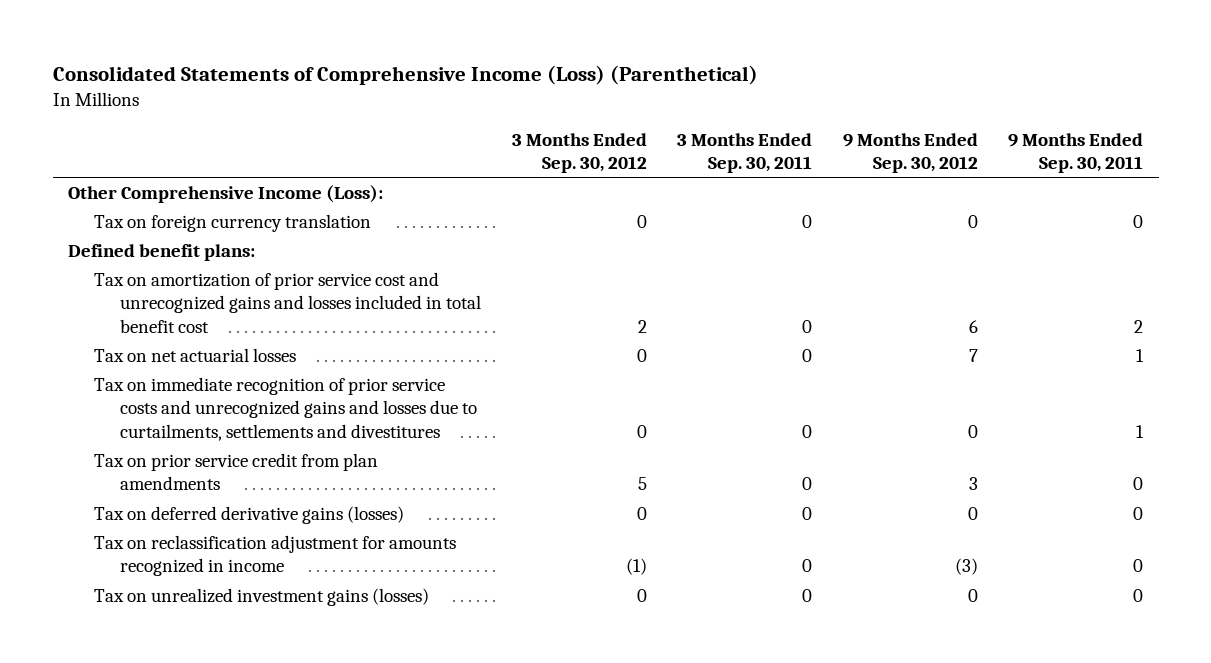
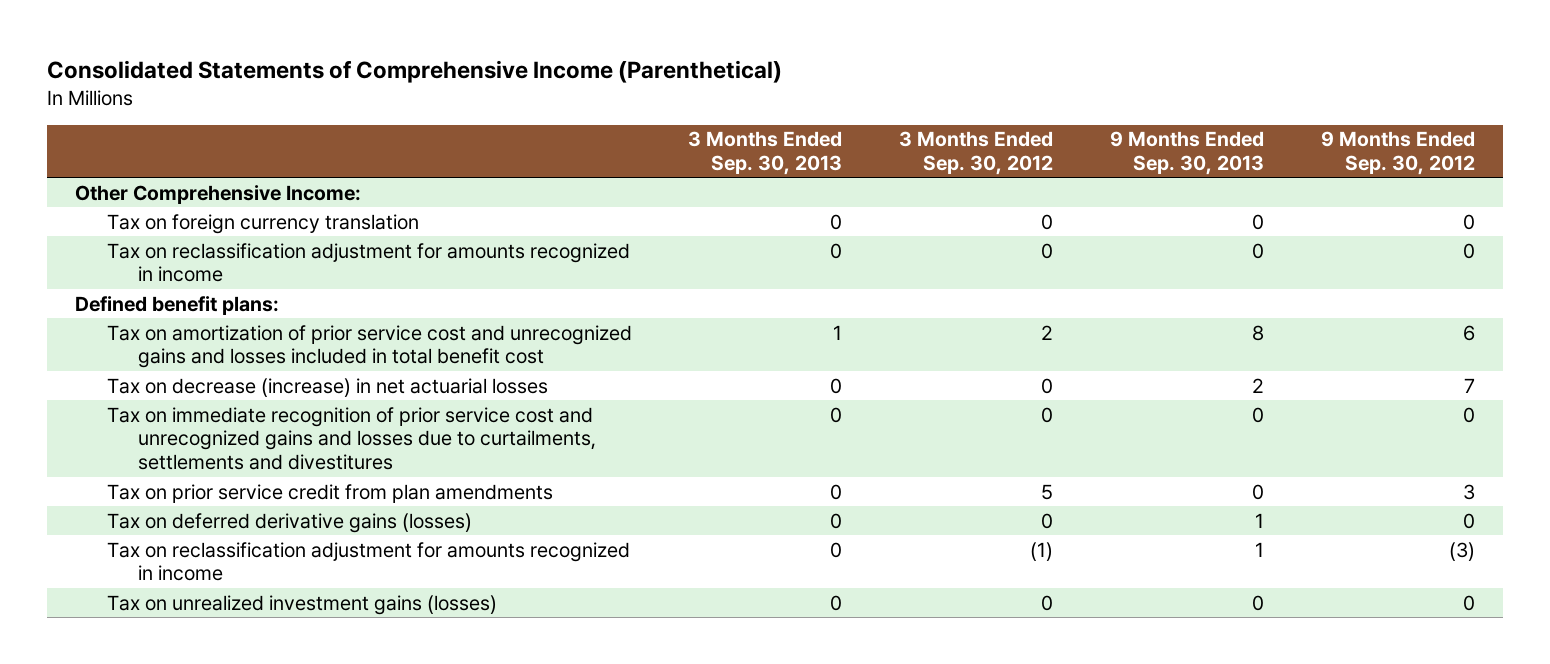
- Consolidated Statements of Comprehensive Income (Loss) (Parenthetical)
+ Consolidated Statements of Comprehensive Income (Parenthetical)
- | 3 Months Ended Sep. 30, 2012 | 3 Months Ended Sep. 30, 2011 | 9 Months Ended Sep. 30, 2012 | 9 Months Ended Sep. 30, 2011
+ | 3 Months Ended Sep. 30, 2013 | 3 Months Ended Sep. 30, 2012 | 9 Months Ended Sep. 30, 2013 | 9 Months Ended Sep. 30, 2012
- Other Comprehensive Income (Loss):
+ Other Comprehensive Income:
+ Tax on reclassification adjustment for amounts recognized in income | 0 | 0 | 0 | 0
- Tax on net actuarial losses | 0 | 0 | 7 | 1
- Tax on immediate recognition of prior service costs and unrecognized gains and losses due to curtailments, settlements and divestitures | 0 | 0 | 0 | 1
+ Tax on decrease (increase) in net actuarial losses | 0 | 0 | 2 | 7
+ Tax on immediate recognition of prior service cost and unrecognized gains and losses due to curtailments, settlements and divestitures | 0 | 0 | 0 | 0

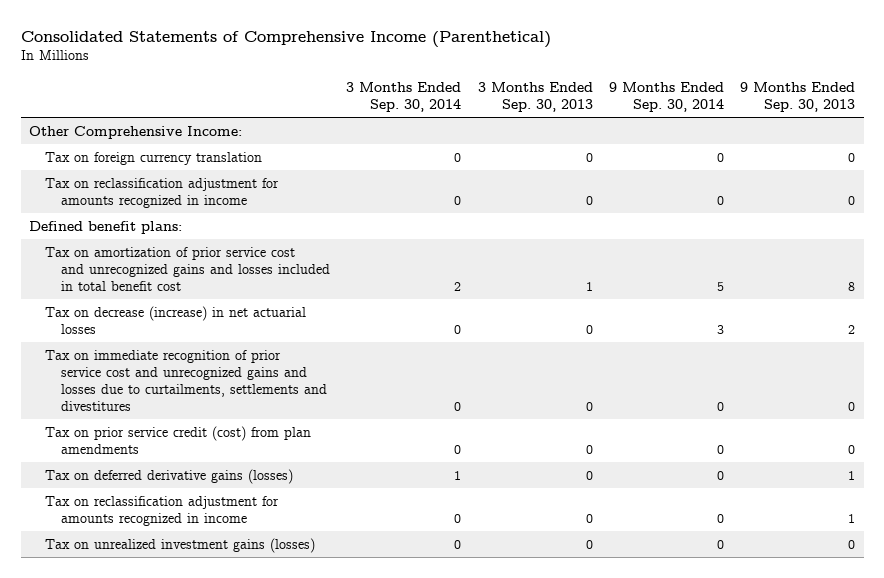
- | 3 Months Ended Sep. 30, 2013 | 3 Months Ended Sep. 30, 2012 | 9 Months Ended Sep. 30, 2013 | 9 Months Ended Sep. 30, 2012
+ | 3 Months Ended Sep. 30, 2014 | 3 Months Ended Sep. 30, 2013 | 9 Months Ended Sep. 30, 2014 | 9 Months Ended Sep. 30, 2013
- Tax on prior service credit from plan amendments | 0 | 5 | 0 | 3
+ Tax on prior service credit (cost) from plan amendments | 0 | 0 | 0 | 0

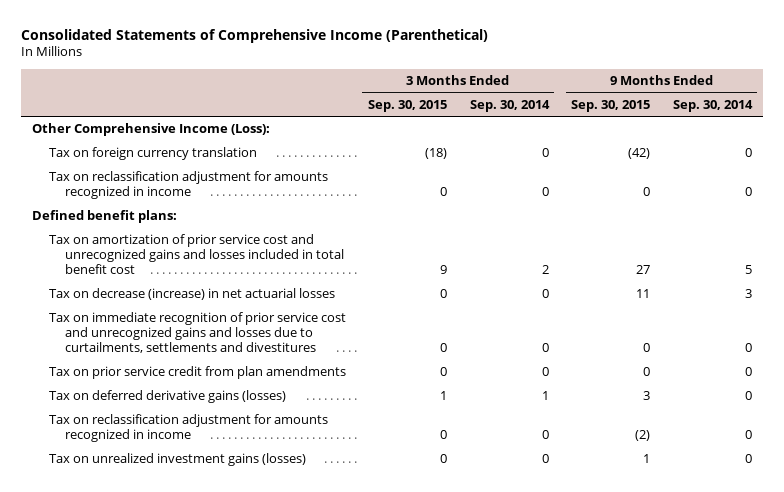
- | 3 Months Ended Sep. 30, 2014 | 3 Months Ended Sep. 30, 2013 | 9 Months Ended Sep. 30, 2014 | 9 Months Ended Sep. 30, 2013
+ | 3 Months Ended Sep. 30, 2015 | 3 Months Ended Sep. 30, 2014 | 9 Months Ended Sep. 30, 2015 | 9 Months Ended Sep. 30, 2014
- Other Comprehensive Income:
+ Other Comprehensive Income (Loss):
- Tax on prior service credit (cost) from plan amendments | 0 | 0 | 0 | 0
+ Tax on prior service credit from plan amendments | 0 | 0 | 0 | 0

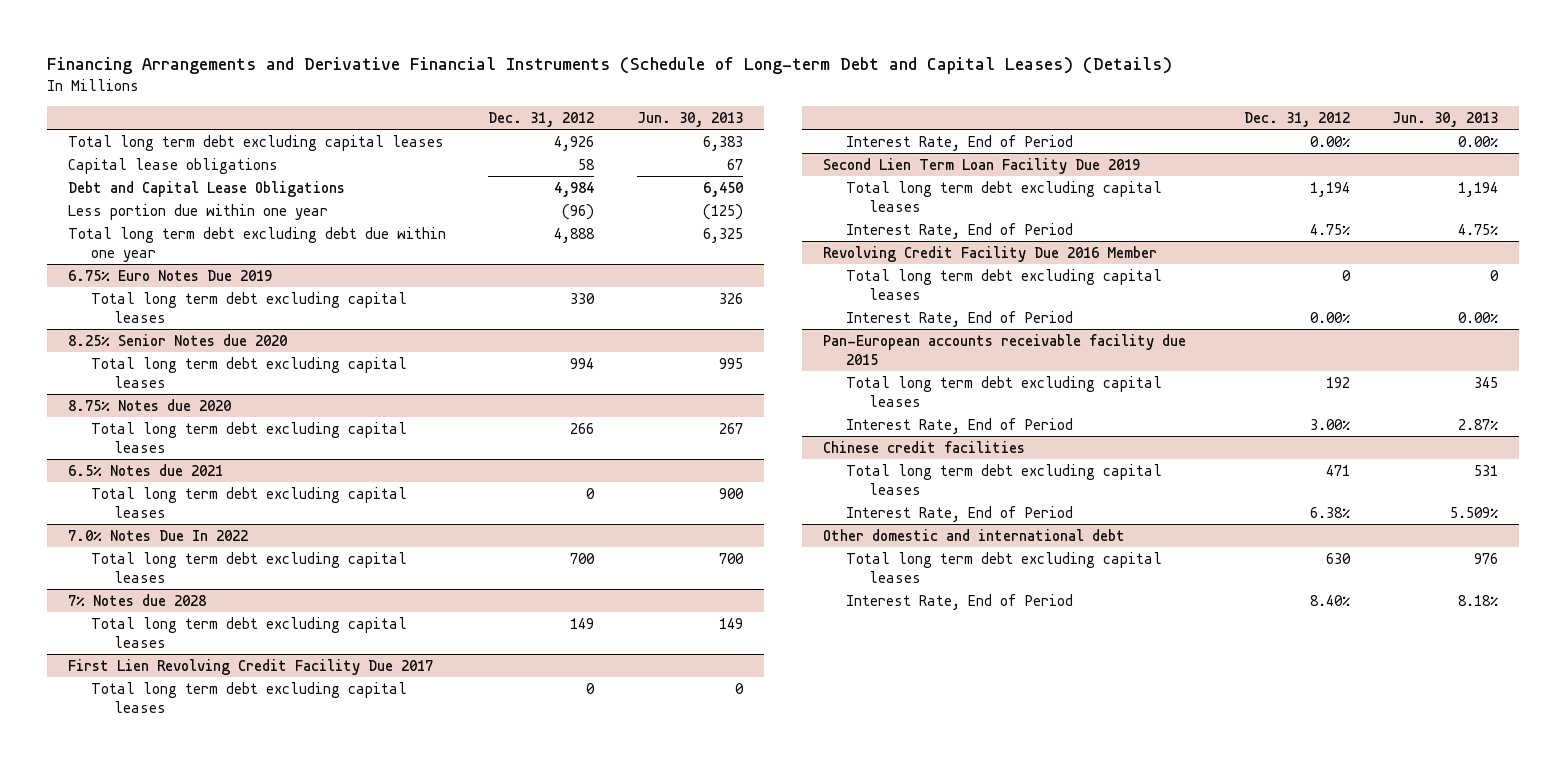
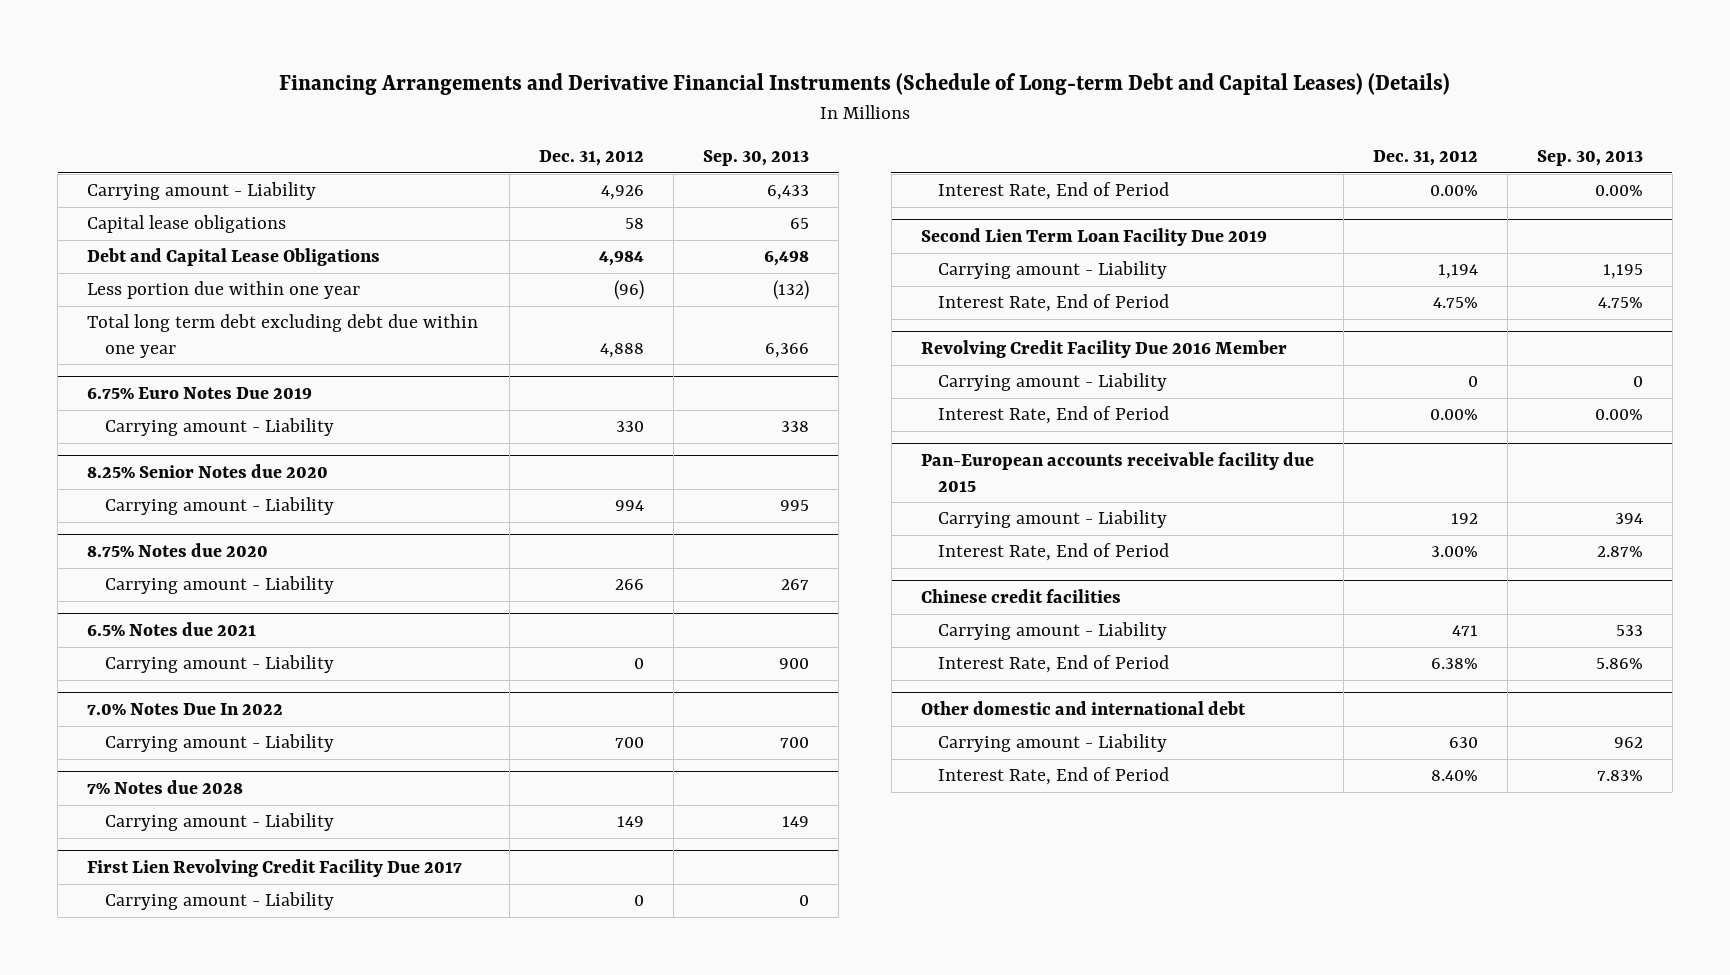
- | Dec. 31, 2012 | Jun. 30, 2013
+ | Dec. 31, 2012 | Sep. 30, 2013
- Total long term debt excluding capital leases | 4,926 | 6,383
+ Carrying amount - Liability | 4,926 | 6,433
@ 6.75% Euro Notes Due 2019
- Total long term debt excluding capital leases | 330 | 326
+ Carrying amount - Liability | 330 | 338
@ 8.25% Senior Notes due 2020
- Total long term debt excluding capital leases | 994 | 995
+ Carrying amount - Liability | 994 | 995
@ 8.75% Notes due 2020
- Total long term debt excluding capital leases | 266 | 267
+ Carrying amount - Liability | 266 | 267
@ 6.5% Notes due 2021
- Total long term debt excluding capital leases | 0 | 900
+ Carrying amount - Liability | 0 | 900
@ 7.0% Notes Due In 2022
- Total long term debt excluding capital leases | 700 | 700
+ Carrying amount - Liability | 700 | 700
@ 7% Notes due 2028
- Total long term debt excluding capital leases | 149 | 149
+ Carrying amount - Liability | 149 | 149
@ First Lien Revolving Credit Facility Due 2017
- Total long term debt excluding capital leases | 0 | 0
+ Carrying amount - Liability | 0 | 0
@ Second Lien Term Loan Facility Due 2019
- Total long term debt excluding capital leases | 1,194 | 1,194
+ Carrying amount - Liability | 1,194 | 1,195
@ Revolving Credit Facility Due 2016 Member
- Total long term debt excluding capital leases | 0 | 0
+ Carrying amount - Liability | 0 | 0
@ Pan-European accounts receivable facility due 2015
- Total long term debt excluding capital leases | 192 | 345
+ Carrying amount - Liability | 192 | 394
@ Chinese credit facilities
- Total long term debt excluding capital leases | 471 | 531
+ Carrying amount - Liability | 471 | 533
@ Other domestic and international debt
- Total long term debt excluding capital leases | 630 | 976
+ Carrying amount - Liability | 630 | 962

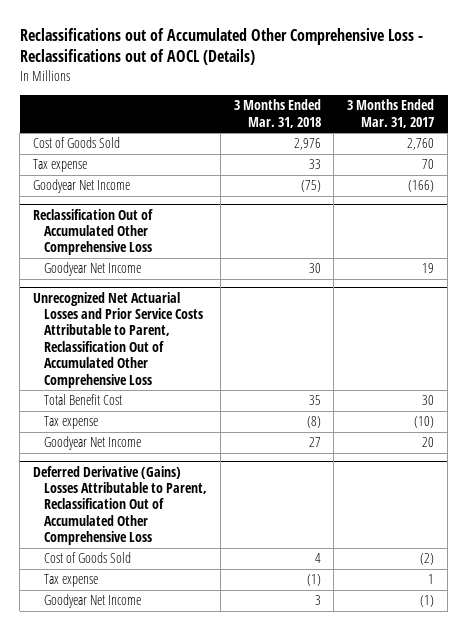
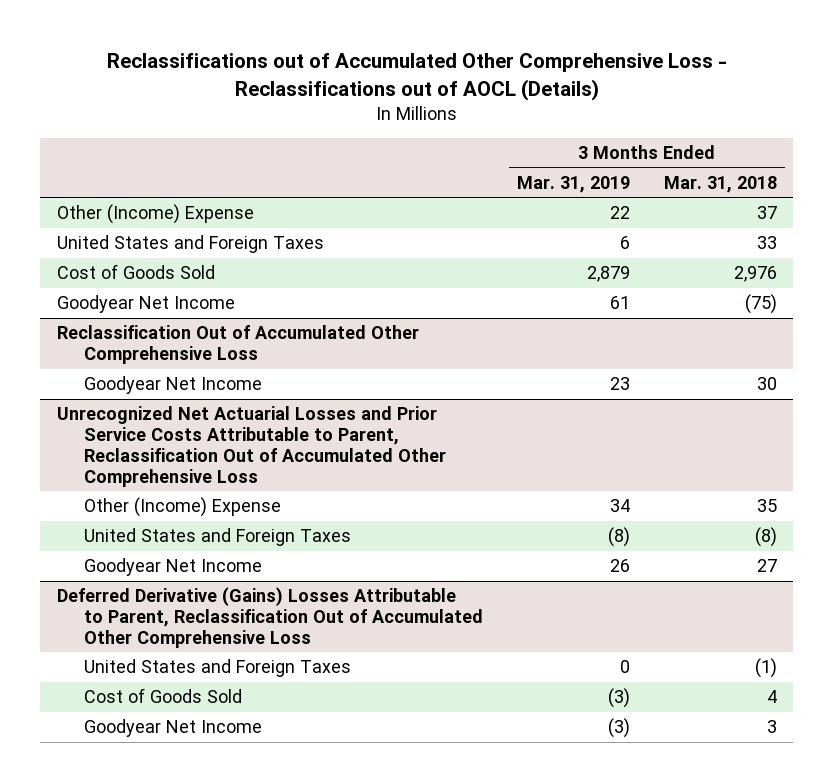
- | 3 Months Ended Mar. 31, 2018 | 3 Months Ended Mar. 31, 2017
+ | 3 Months Ended Mar. 31, 2019 | 3 Months Ended Mar. 31, 2018
+ Other (Income) Expense | 22 | 37
+ United States and Foreign Taxes | 6 | 33
- Tax expense | 33 | 70
@ Unrecognized Net Actuarial Losses and Prior Service Costs Attributable to Parent, Reclassification Out of Accumulated Other Comprehensive Loss
- Total Benefit Cost | 35 | 30
- Tax expense | (8) | (10)
+ Other (Income) Expense | 34 | 35
+ United States and Foreign Taxes | (8) | (8)
@ Deferred Derivative (Gains) Losses Attributable to Parent, Reclassification Out of Accumulated Other Comprehensive Loss
+ United States and Foreign Taxes | 0 | (1)
- Tax expense | (1) | 1

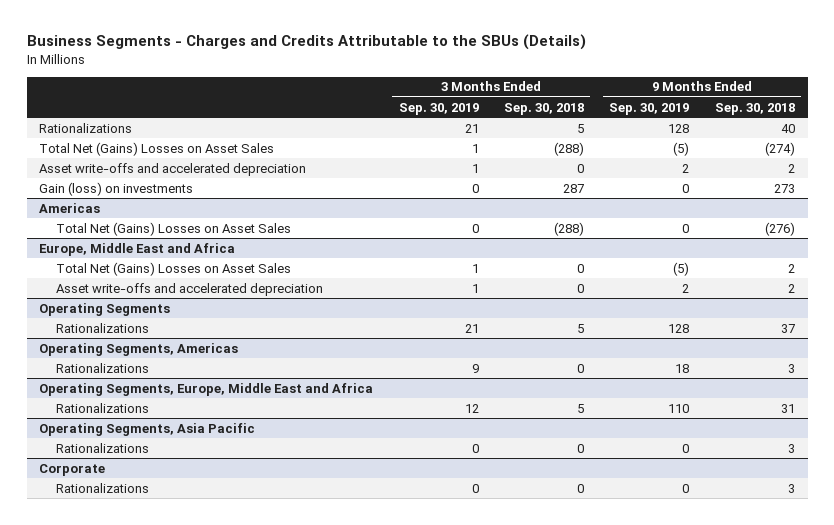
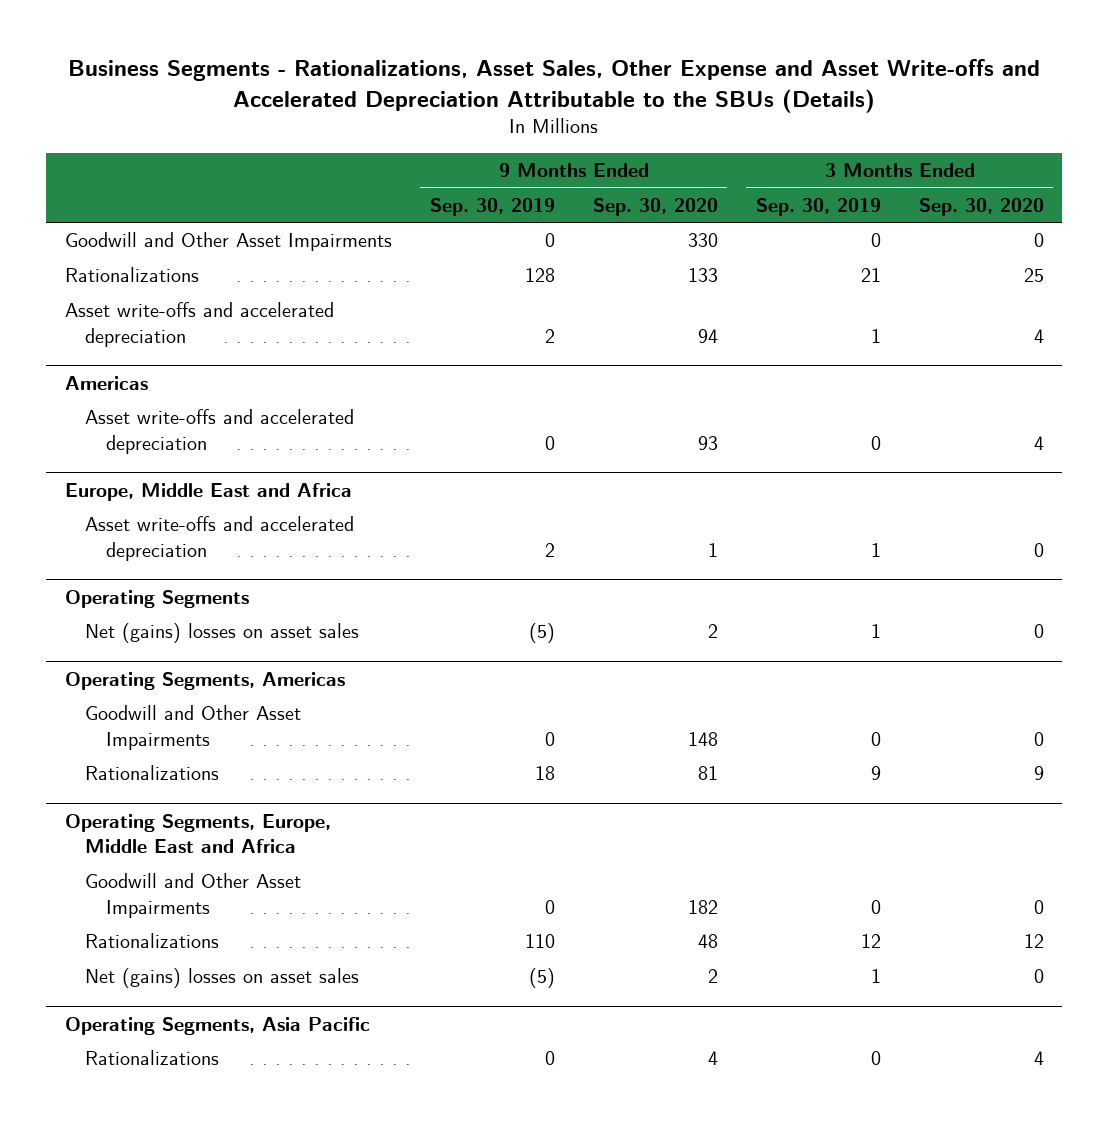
- Business Segments - Charges and Credits Attributable to the SBUs (Details)
+ Business Segments - Rationalizations, Asset Sales, Other Expense and Asset Write-offs and Accelerated Depreciation Attributable to the SBUs (Details)
- | 3 Months Ended Sep. 30, 2019 | 3 Months Ended Sep. 30, 2018 | 9 Months Ended Sep. 30, 2019 | 9 Months Ended Sep. 30, 2018
+ | 9 Months Ended Sep. 30, 2019 | 9 Months Ended Sep. 30, 2020 | 3 Months Ended Sep. 30, 2019 | 3 Months Ended Sep. 30, 2020
+ Goodwill and Other Asset Impairments | 0 | 330 | 0 | 0
- Total Net (Gains) Losses on Asset Sales | 1 | (288) | (5) | (274)
- Gain (loss) on investments | 0 | 287 | 0 | 273
@ Americas
- Total Net (Gains) Losses on Asset Sales | 0 | (288) | 0 | (276)
+ Asset write-offs and accelerated depreciation | 0 | 93 | 0 | 4
@ Europe, Middle East and Africa
- Total Net (Gains) Losses on Asset Sales | 1 | 0 | (5) | 2
@ Operating Segments
- Rationalizations | 21 | 5 | 128 | 37
+ Net (gains) losses on asset sales | (5) | 2 | 1 | 0
@ Operating Segments, Americas
+ Goodwill and Other Asset Impairments | 0 | 148 | 0 | 0
@ Operating Segments, Europe, Middle East and Africa
+ Goodwill and Other Asset Impairments | 0 | 182 | 0 | 0
+ Net (gains) losses on asset sales | (5) | 2 | 1 | 0
- Corporate
- Rationalizations | 0 | 0 | 0 | 3

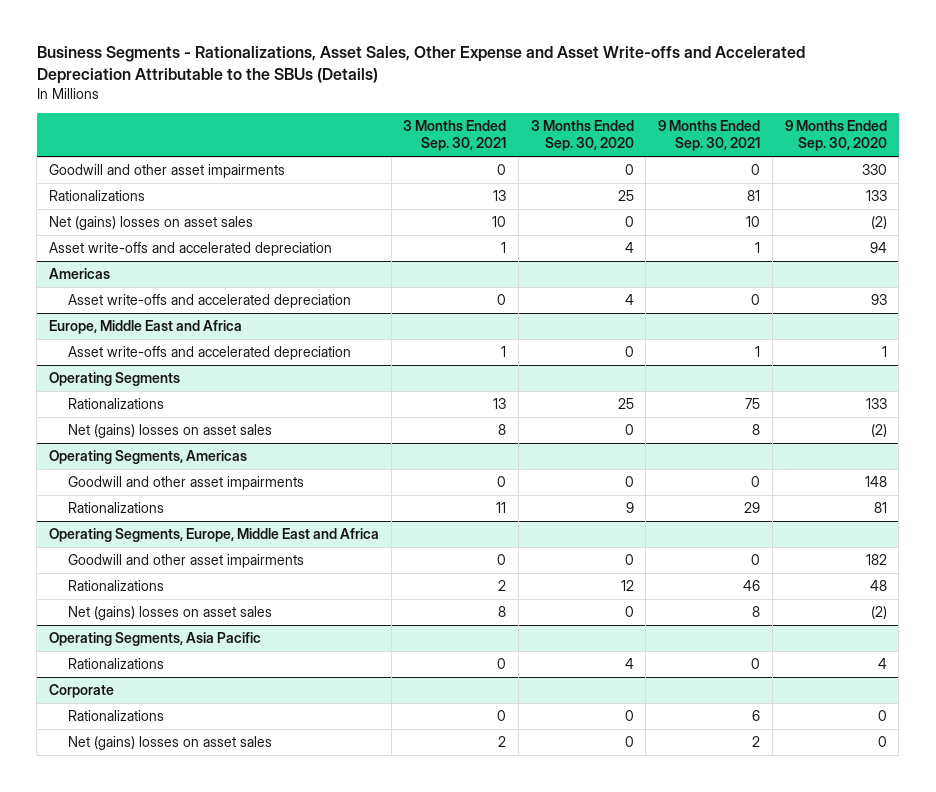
- | 9 Months Ended Sep. 30, 2019 | 9 Months Ended Sep. 30, 2020 | 3 Months Ended Sep. 30, 2019 | 3 Months Ended Sep. 30, 2020
+ | 3 Months Ended Sep. 30, 2021 | 3 Months Ended Sep. 30, 2020 | 9 Months Ended Sep. 30, 2021 | 9 Months Ended Sep. 30, 2020
- Goodwill and Other Asset Impairments | 0 | 330 | 0 | 0
+ Goodwill and other asset impairments | 0 | 0 | 0 | 330
+ Net (gains) losses on asset sales | 10 | 0 | 10 | (2)
@ Operating Segments
- Net (gains) losses on asset sales | (5) | 2 | 1 | 0
+ Rationalizations | 13 | 25 | 75 | 133
+ Net (gains) losses on asset sales | 8 | 0 | 8 | (2)
@ Operating Segments, Americas
- Goodwill and Other Asset Impairments | 0 | 148 | 0 | 0
+ Goodwill and other asset impairments | 0 | 0 | 0 | 148
@ Operating Segments, Europe, Middle East and Africa
- Goodwill and Other Asset Impairments | 0 | 182 | 0 | 0
+ Goodwill and other asset impairments | 0 | 0 | 0 | 182
- Net (gains) losses on asset sales | (5) | 2 | 1 | 0
+ Net (gains) losses on asset sales | 8 | 0 | 8 | (2)
+ Corporate
+ Rationalizations | 0 | 0 | 6 | 0
+ Net (gains) losses on asset sales | 2 | 0 | 2 | 0

